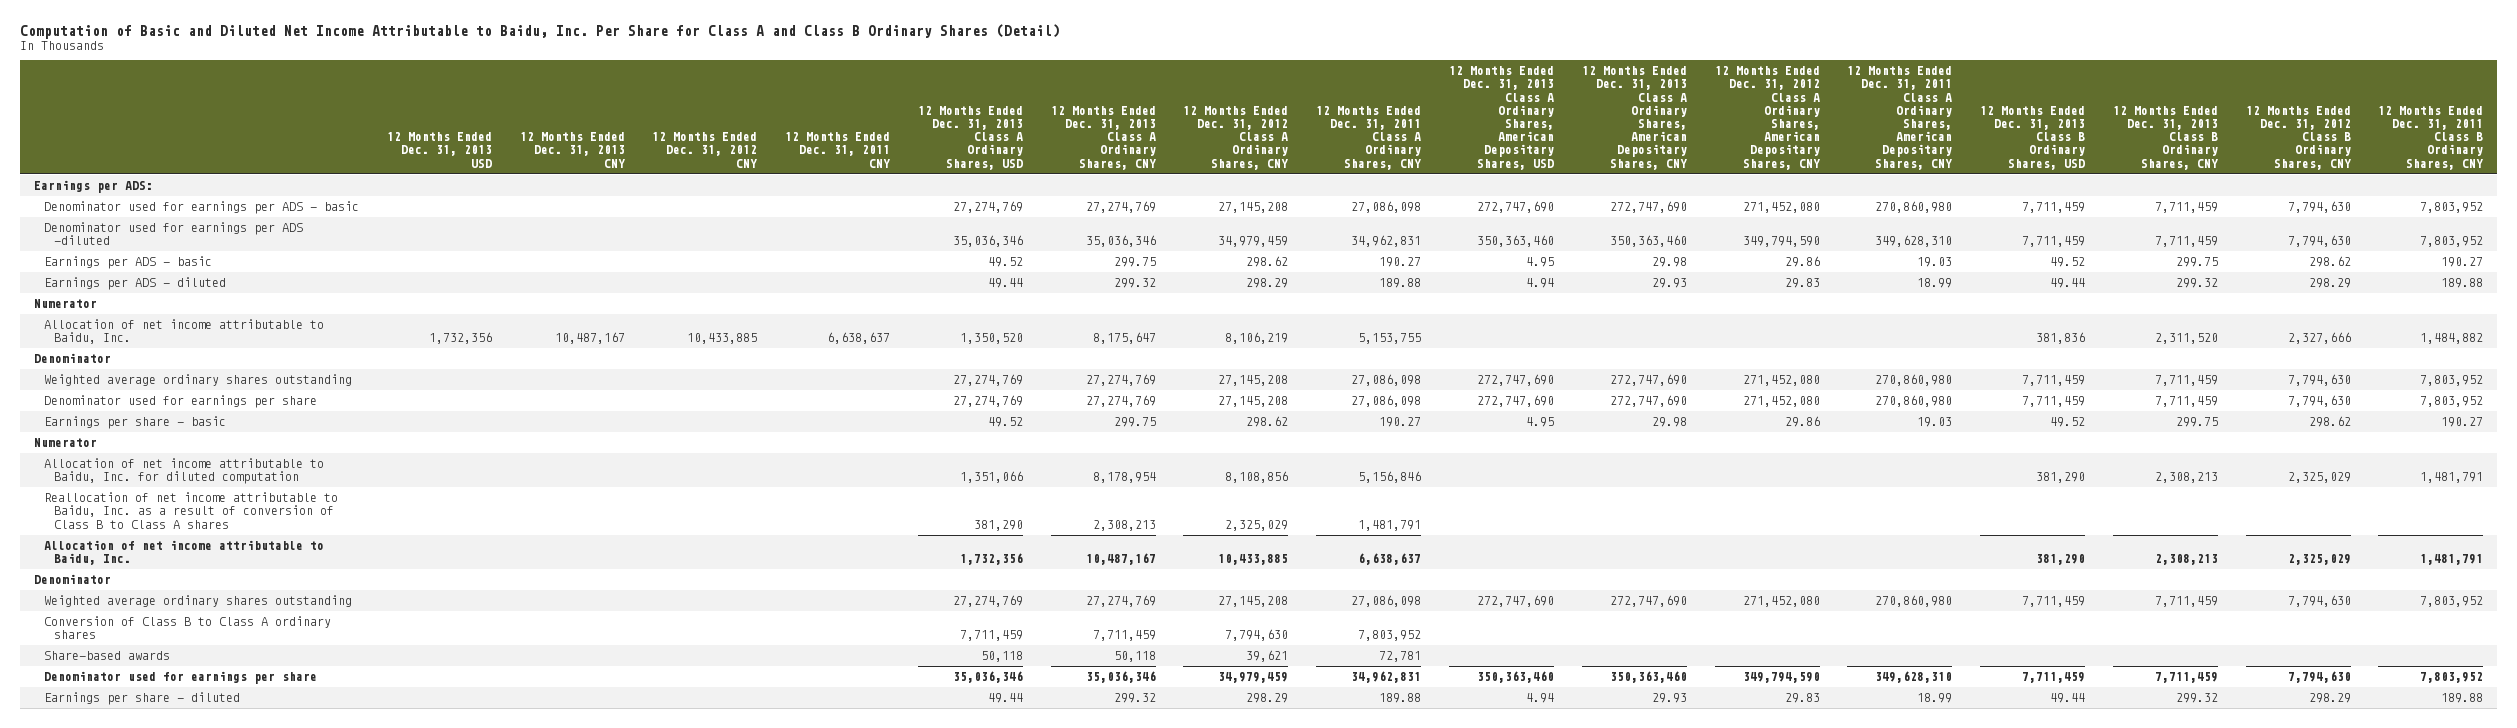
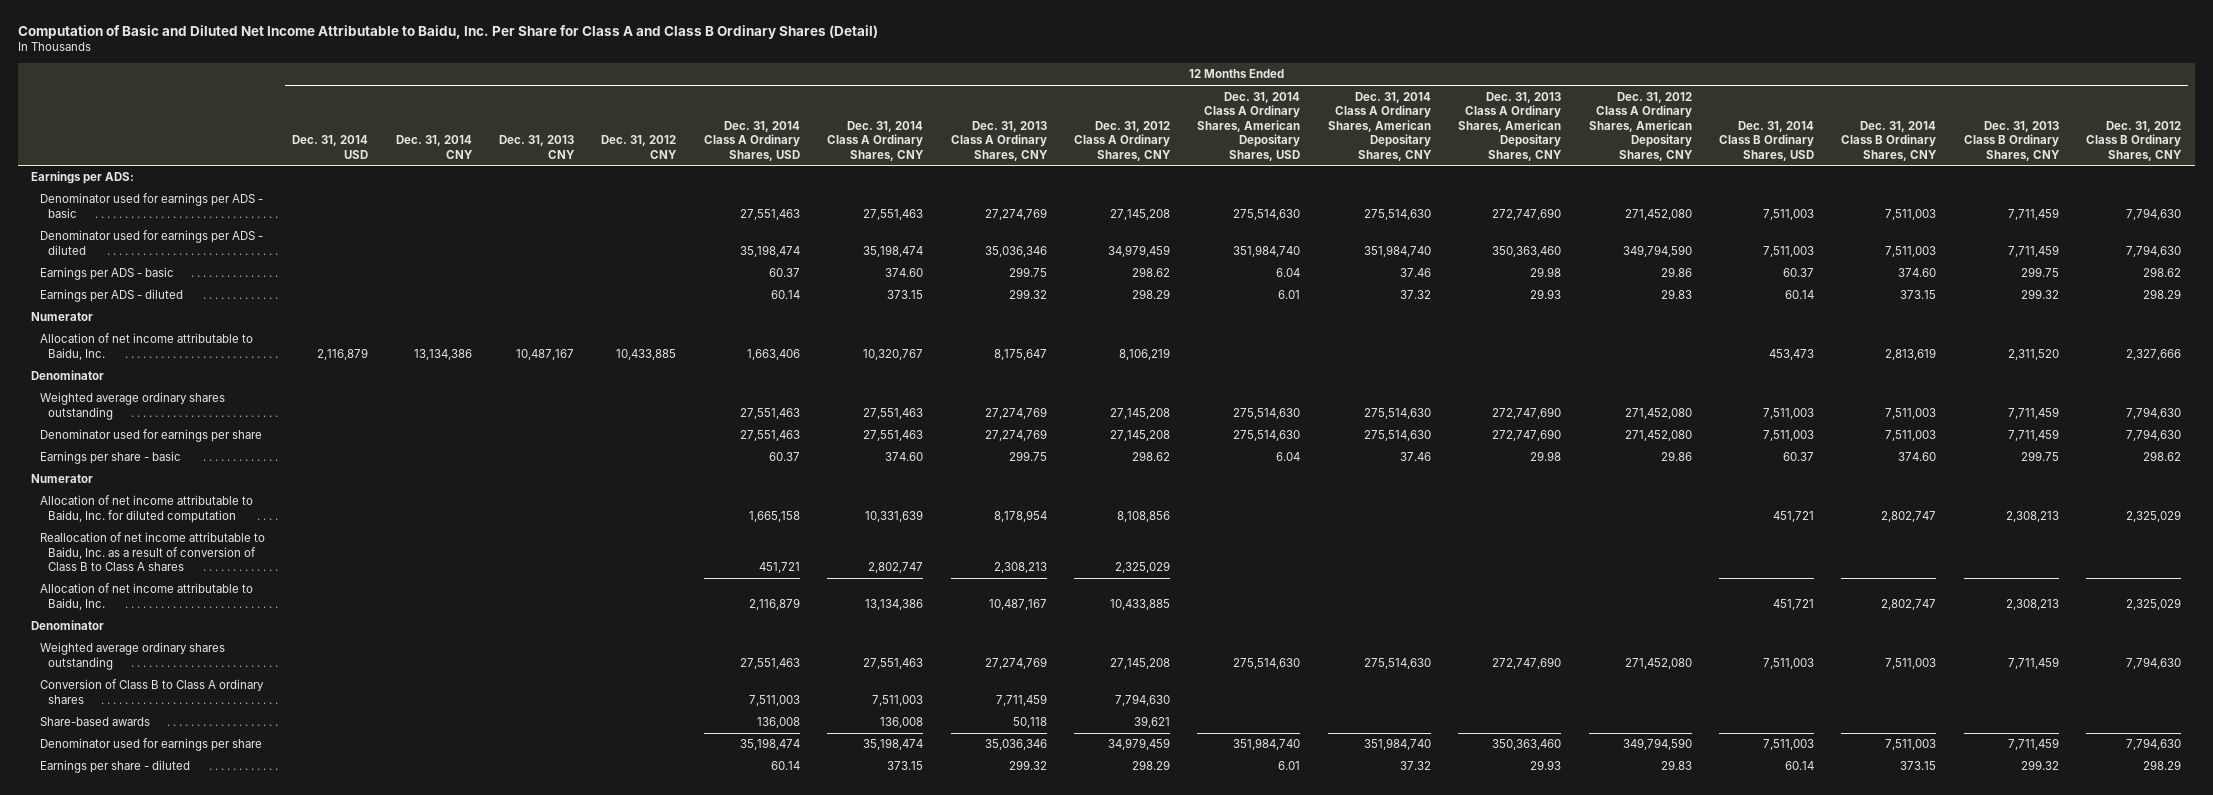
- | 12 Months Ended Dec. 31, 2013 USD | 12 Months Ended Dec. 31, 2013 CNY | 12 Months Ended Dec. 31, 2012 CNY | 12 Months Ended Dec. 31, 2011 CNY | 12 Months Ended Dec. 31, 2013 Class A Ordinary Shares, USD | 12 Months Ended Dec. 31, 2013 Class A Ordinary Shares, CNY | 12 Months Ended Dec. 31, 2012 Class A Ordinary Shares, CNY | 12 Months Ended Dec. 31, 2011 Class A Ordinary Shares, CNY | 12 Months Ended Dec. 31, 2013 Class A Ordinary Shares, American Depositary Shares, USD | 12 Months Ended Dec. 31, 2013 Class A Ordinary Shares, American Depositary Shares, CNY | 12 Months Ended Dec. 31, 2012 Class A Ordinary Shares, American Depositary Shares, CNY | 12 Months Ended Dec. 31, 2011 Class A Ordinary Shares, American Depositary Shares, CNY | 12 Months Ended Dec. 31, 2013 Class B Ordinary Shares, USD | 12 Months Ended Dec. 31, 2013 Class B Ordinary Shares, CNY | 12 Months Ended Dec. 31, 2012 Class B Ordinary Shares, CNY | 12 Months Ended Dec. 31, 2011 Class B Ordinary Shares, CNY
+ | 12 Months Ended Dec. 31, 2014 USD | 12 Months Ended Dec. 31, 2014 CNY | 12 Months Ended Dec. 31, 2013 CNY | 12 Months Ended Dec. 31, 2012 CNY | 12 Months Ended Dec. 31, 2014 Class A Ordinary Shares, USD | 12 Months Ended Dec. 31, 2014 Class A Ordinary Shares, CNY | 12 Months Ended Dec. 31, 2013 Class A Ordinary Shares, CNY | 12 Months Ended Dec. 31, 2012 Class A Ordinary Shares, CNY | 12 Months Ended Dec. 31, 2014 Class A Ordinary Shares, American Depositary Shares, USD | 12 Months Ended Dec. 31, 2014 Class A Ordinary Shares, American Depositary Shares, CNY | 12 Months Ended Dec. 31, 2013 Class A Ordinary Shares, American Depositary Shares, CNY | 12 Months Ended Dec. 31, 2012 Class A Ordinary Shares, American Depositary Shares, CNY | 12 Months Ended Dec. 31, 2014 Class B Ordinary Shares, USD | 12 Months Ended Dec. 31, 2014 Class B Ordinary Shares, CNY | 12 Months Ended Dec. 31, 2013 Class B Ordinary Shares, CNY | 12 Months Ended Dec. 31, 2012 Class B Ordinary Shares, CNY
- Denominator used for earnings per ADS -diluted | | | | | 35,036,346 | 35,036,346 | 34,979,459 | 34,962,831 | 350,363,460 | 350,363,460 | 349,794,590 | 349,628,310 | 7,711,459 | 7,711,459 | 7,794,630 | 7,803,952
+ Denominator used for earnings per ADS - diluted | | | | | 35,198,474 | 35,198,474 | 35,036,346 | 34,979,459 | 351,984,740 | 351,984,740 | 350,363,460 | 349,794,590 | 7,511,003 | 7,511,003 | 7,711,459 | 7,794,630

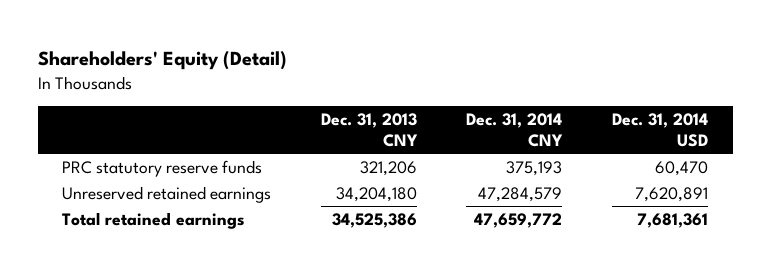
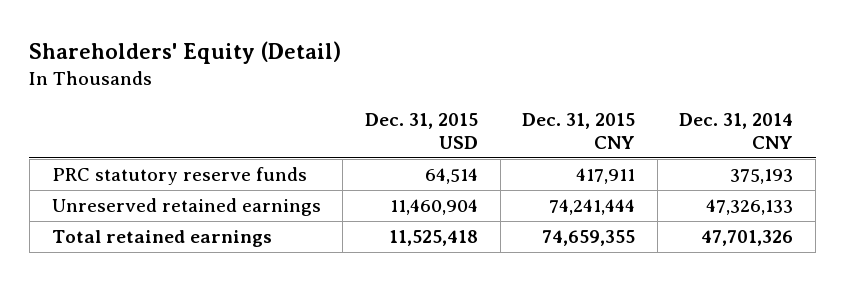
- | Dec. 31, 2013 CNY | Dec. 31, 2014 CNY | Dec. 31, 2014 USD
+ | Dec. 31, 2015 USD | Dec. 31, 2015 CNY | Dec. 31, 2014 CNY
- Unreserved retained earnings | 34,204,180 | 47,284,579 | 7,620,891
- Total retained earnings | 34,525,386 | 47,659,772 | 7,681,361
+ Unreserved retained earnings | 11,460,904 | 74,241,444 | 47,326,133
+ Total retained earnings | 11,525,418 | 74,659,355 | 47,701,326

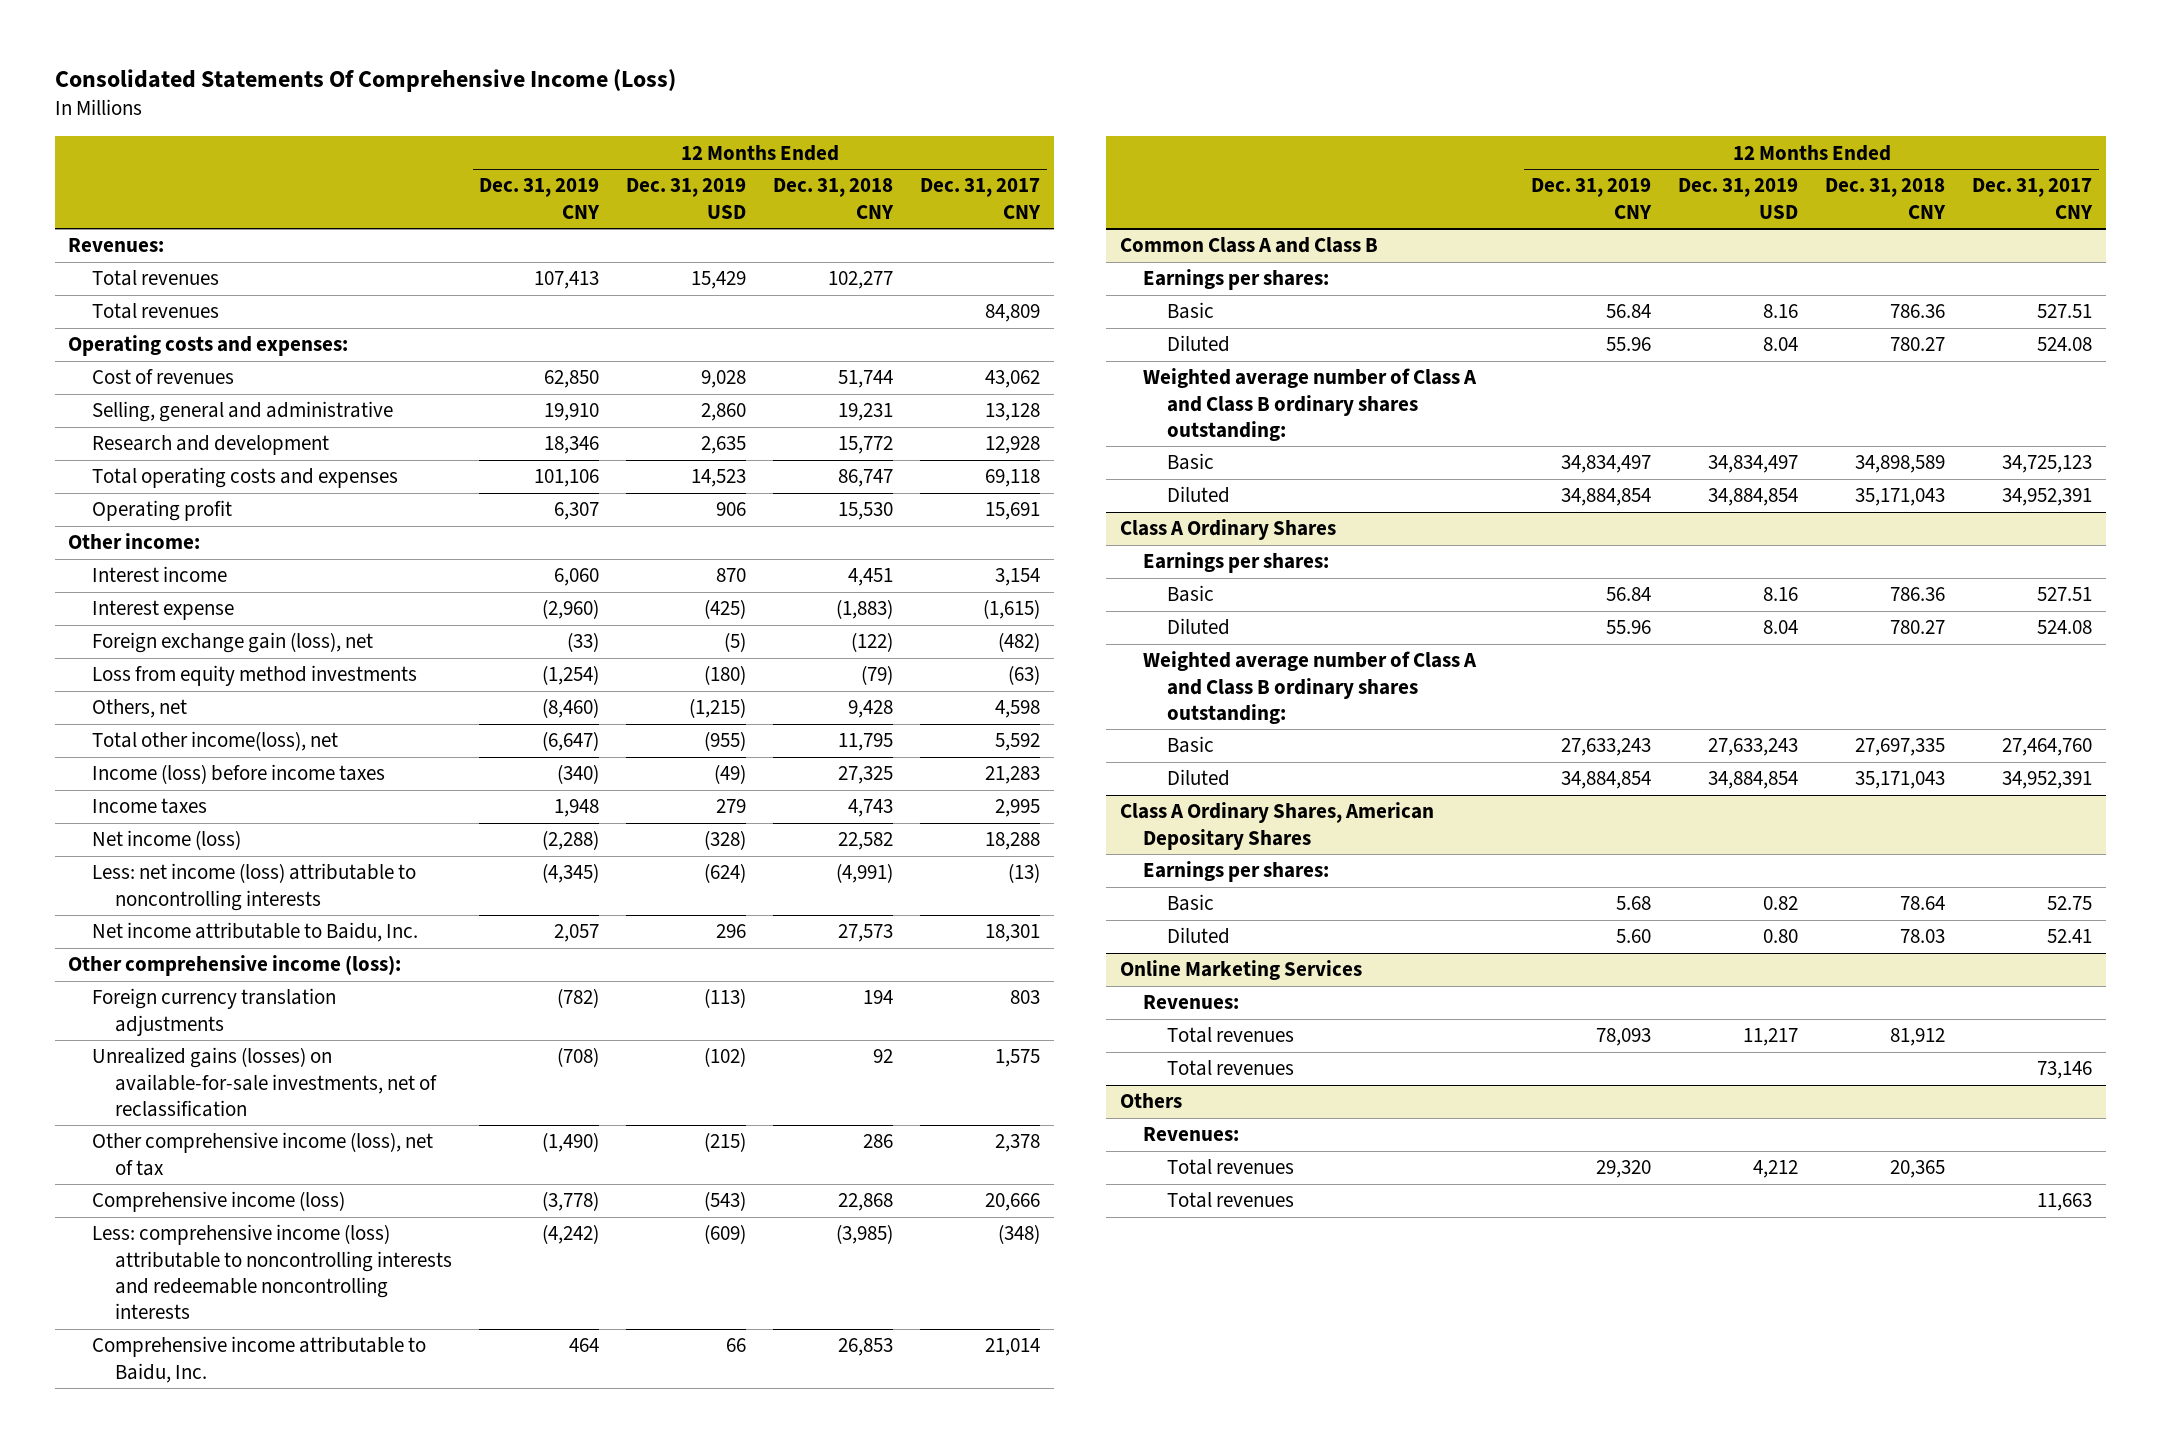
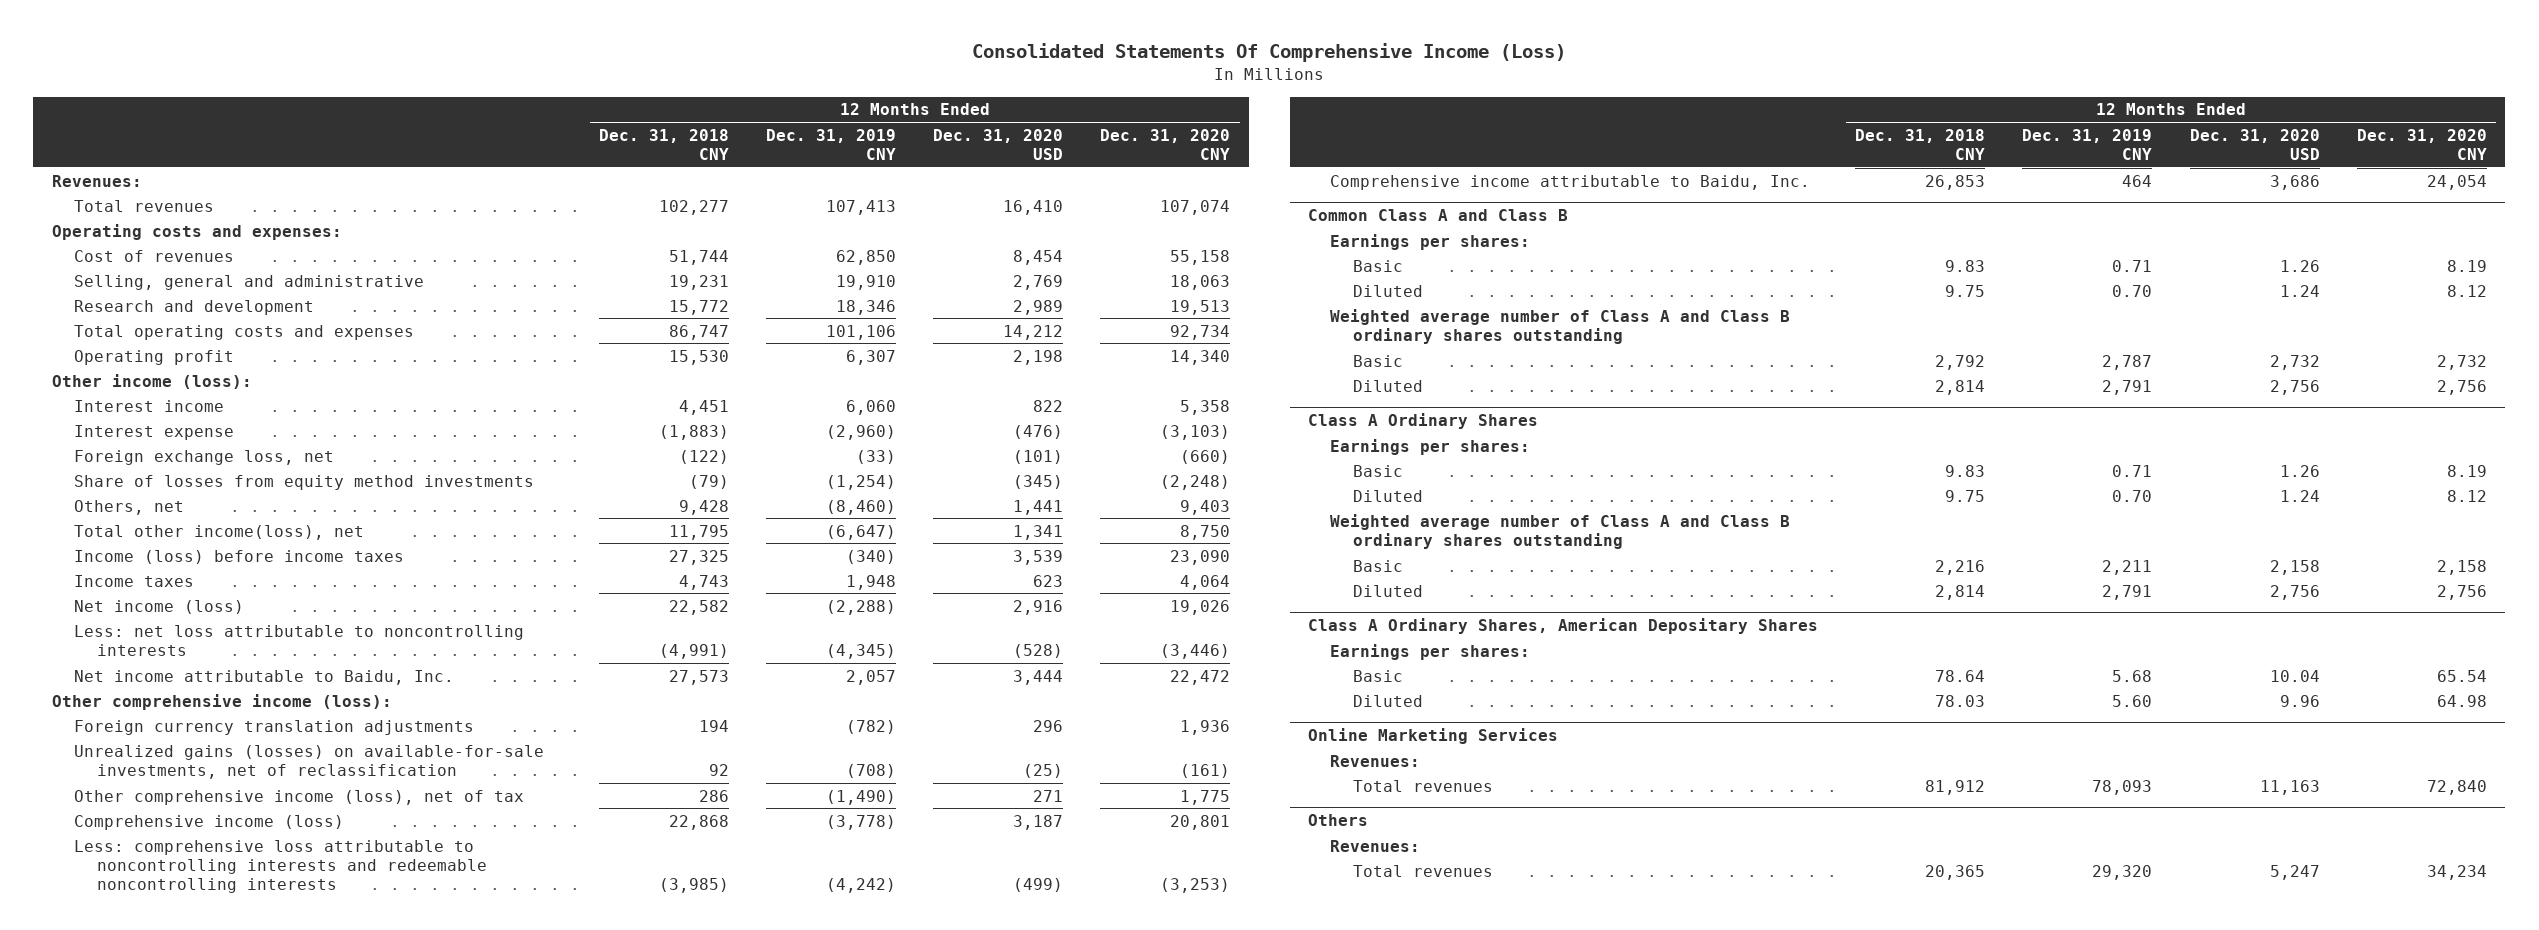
- | 12 Months Ended Dec. 31, 2019 CNY | 12 Months Ended Dec. 31, 2019 USD | 12 Months Ended Dec. 31, 2018 CNY | 12 Months Ended Dec. 31, 2017 CNY
+ | 12 Months Ended Dec. 31, 2018 CNY | 12 Months Ended Dec. 31, 2019 CNY | 12 Months Ended Dec. 31, 2020 USD | 12 Months Ended Dec. 31, 2020 CNY
- Total revenues | | | | 84,809
- Other income:
+ Other income (loss):
- Foreign exchange gain (loss), net | (33) | (5) | (122) | (482)
- Loss from equity method investments | (1,254) | (180) | (79) | (63)
+ Foreign exchange loss, net | (122) | (33) | (101) | (660)
+ Share of losses from equity method investments | (79) | (1,254) | (345) | (2,248)
- Less: net income (loss) attributable to noncontrolling interests | (4,345) | (624) | (4,991) | (13)
+ Less: net loss attributable to noncontrolling interests | (4,991) | (4,345) | (528) | (3,446)
- Less: comprehensive income (loss) attributable to noncontrolling interests and redeemable noncontrolling interests | (4,242) | (609) | (3,985) | (348)
+ Less: comprehensive loss attributable to noncontrolling interests and redeemable noncontrolling interests | (3,985) | (4,242) | (499) | (3,253)
@ Common Class A and Class B
- Basic | 56.84 | 8.16 | 786.36 | 527.51
- Diluted | 55.96 | 8.04 | 780.27 | 524.08
- Weighted average number of Class A and Class B ordinary shares outstanding:
- Basic | 34,834,497 | 34,834,497 | 34,898,589 | 34,725,123
- Diluted | 34,884,854 | 34,884,854 | 35,171,043 | 34,952,391
+ Basic | 9.83 | 0.71 | 1.26 | 8.19
+ Diluted | 9.75 | 0.70 | 1.24 | 8.12
+ Weighted average number of Class A and Class B ordinary shares outstanding
+ Basic | 2,792 | 2,787 | 2,732 | 2,732
+ Diluted | 2,814 | 2,791 | 2,756 | 2,756
@ Class A Ordinary Shares
- Basic | 56.84 | 8.16 | 786.36 | 527.51
- Diluted | 55.96 | 8.04 | 780.27 | 524.08
- Weighted average number of Class A and Class B ordinary shares outstanding:
- Basic | 27,633,243 | 27,633,243 | 27,697,335 | 27,464,760
- Diluted | 34,884,854 | 34,884,854 | 35,171,043 | 34,952,391
+ Basic | 9.83 | 0.71 | 1.26 | 8.19
+ Diluted | 9.75 | 0.70 | 1.24 | 8.12
+ Weighted average number of Class A and Class B ordinary shares outstanding
+ Basic | 2,216 | 2,211 | 2,158 | 2,158
+ Diluted | 2,814 | 2,791 | 2,756 | 2,756
@ Online Marketing Services
- Total revenues | | | | 73,146
@ Others
- Total revenues | | | | 11,663

